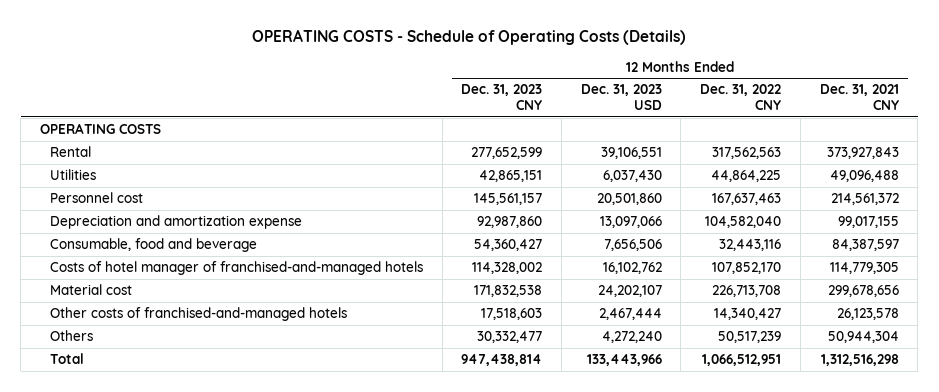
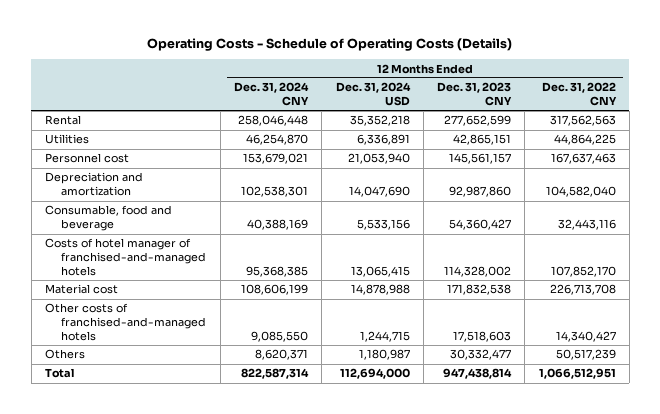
- OPERATING COSTS - Schedule of Operating Costs (Details)
+ Operating Costs - Schedule of Operating Costs (Details)
- | 12 Months Ended Dec. 31, 2023 CNY | 12 Months Ended Dec. 31, 2023 USD | 12 Months Ended Dec. 31, 2022 CNY | 12 Months Ended Dec. 31, 2021 CNY
+ | 12 Months Ended Dec. 31, 2024 CNY | 12 Months Ended Dec. 31, 2024 USD | 12 Months Ended Dec. 31, 2023 CNY | 12 Months Ended Dec. 31, 2022 CNY
- OPERATING COSTS
- Depreciation and amortization expense | 92,987,860 | 13,097,066 | 104,582,040 | 99,017,155
+ Depreciation and amortization | 102,538,301 | 14,047,690 | 92,987,860 | 104,582,040

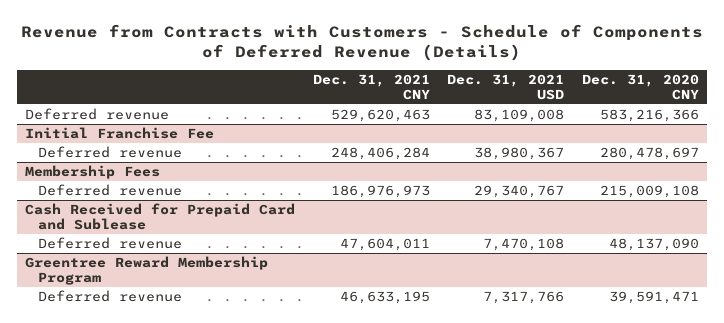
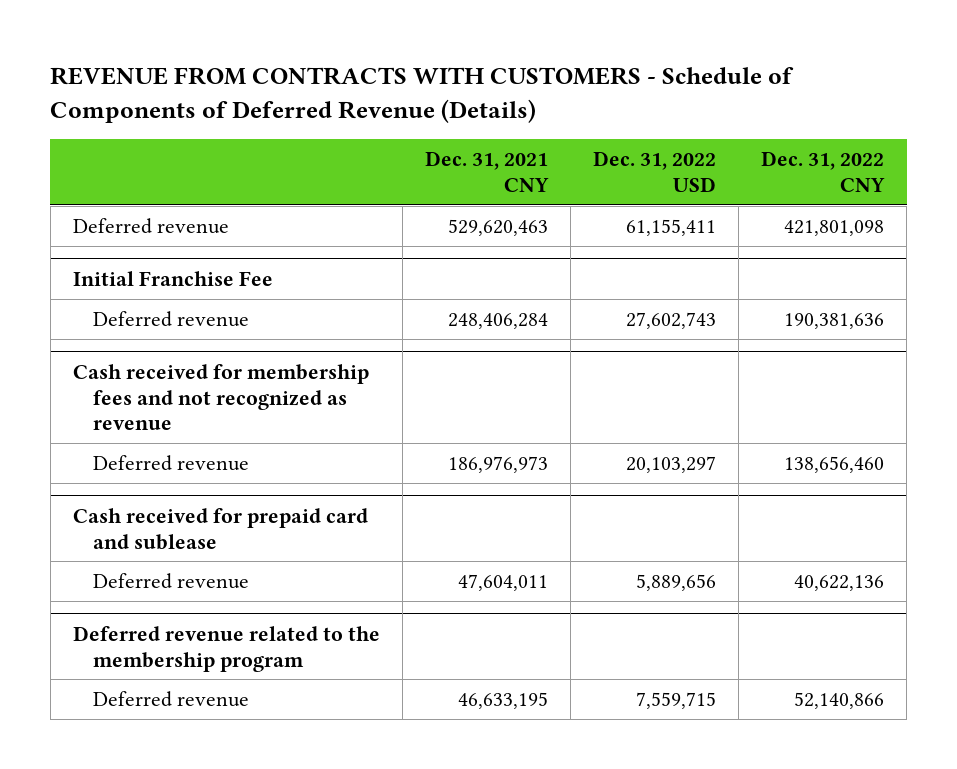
- Revenue from Contracts with Customers - Schedule of Components of Deferred Revenue (Details)
+ REVENUE FROM CONTRACTS WITH CUSTOMERS - Schedule of Components of Deferred Revenue (Details)
- | Dec. 31, 2021 CNY | Dec. 31, 2021 USD | Dec. 31, 2020 CNY
+ | Dec. 31, 2021 CNY | Dec. 31, 2022 USD | Dec. 31, 2022 CNY
- Membership Fees
+ Cash received for membership fees and not recognized as revenue
- Cash Received for Prepaid Card and Sublease
+ Cash received for prepaid card and sublease
- Greentree Reward Membership Program
+ Deferred revenue related to the membership program

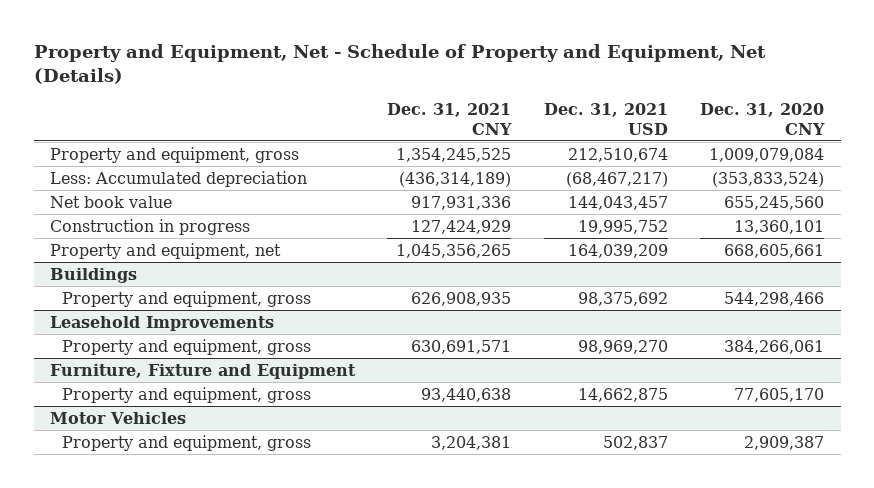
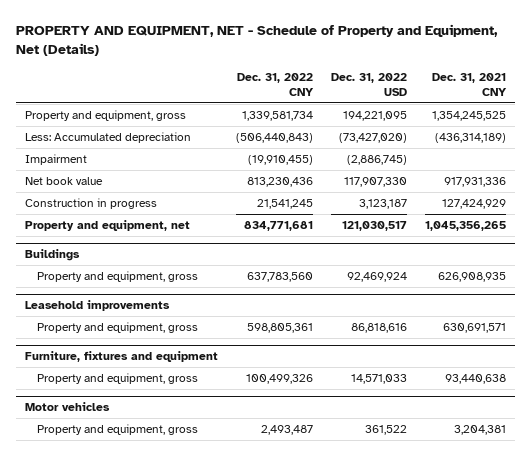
- Property and Equipment, Net - Schedule of Property and Equipment, Net (Details)
+ PROPERTY AND EQUIPMENT, NET - Schedule of Property and Equipment, Net (Details)
- | Dec. 31, 2021 CNY | Dec. 31, 2021 USD | Dec. 31, 2020 CNY
+ | Dec. 31, 2022 CNY | Dec. 31, 2022 USD | Dec. 31, 2021 CNY
+ Impairment | (19,910,455) | (2,886,745) |
- Leasehold Improvements
+ Leasehold improvements
- Furniture, Fixture and Equipment
+ Furniture, fixtures and equipment
- Motor Vehicles
+ Motor vehicles

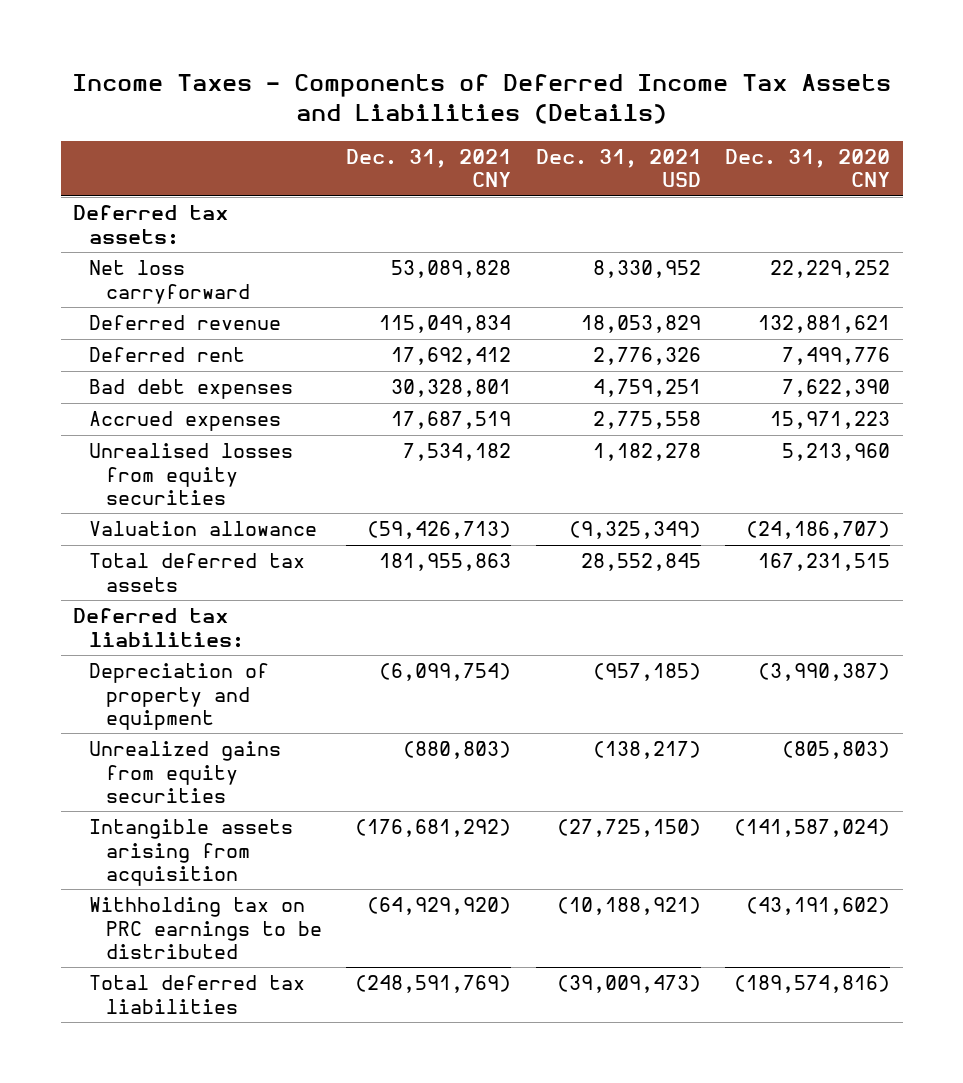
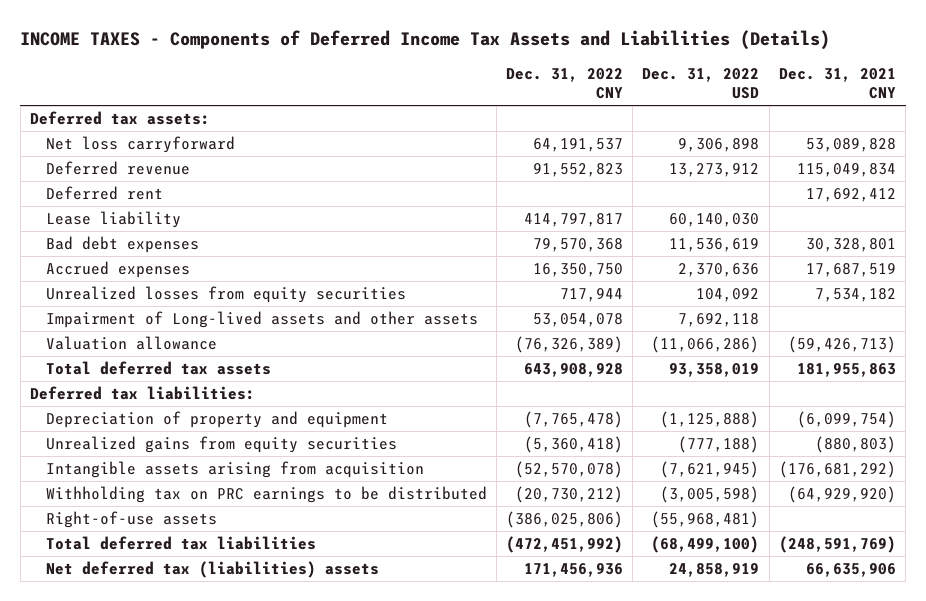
- Income Taxes - Components of Deferred Income Tax Assets and Liabilities (Details)
+ INCOME TAXES - Components of Deferred Income Tax Assets and Liabilities (Details)
- | Dec. 31, 2021 CNY | Dec. 31, 2021 USD | Dec. 31, 2020 CNY
+ | Dec. 31, 2022 CNY | Dec. 31, 2022 USD | Dec. 31, 2021 CNY
+ Lease liability | 414,797,817 | 60,140,030 |
- Unrealised losses from equity securities | 7,534,182 | 1,182,278 | 5,213,960
+ Unrealized losses from equity securities | 717,944 | 104,092 | 7,534,182
+ Impairment of Long-lived assets and other assets | 53,054,078 | 7,692,118 |
+ Right-of-use assets | (386,025,806) | (55,968,481) |
+ Net deferred tax (liabilities) assets | 171,456,936 | 24,858,919 | 66,635,906

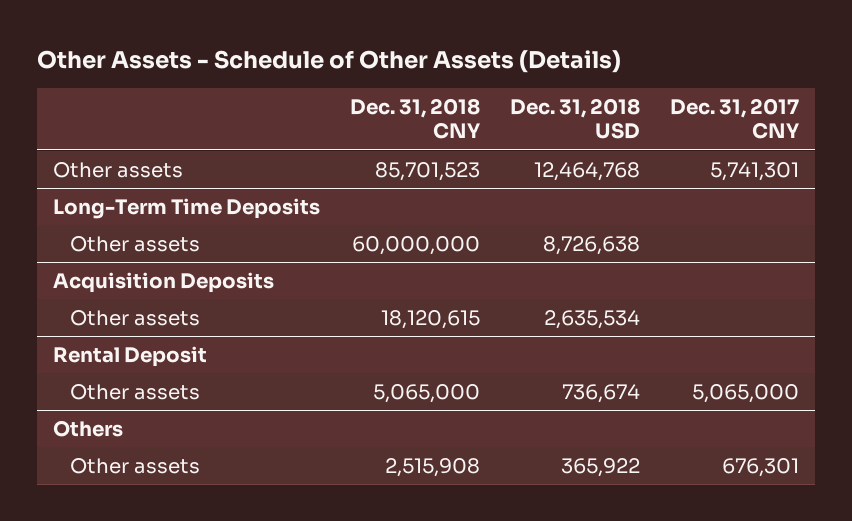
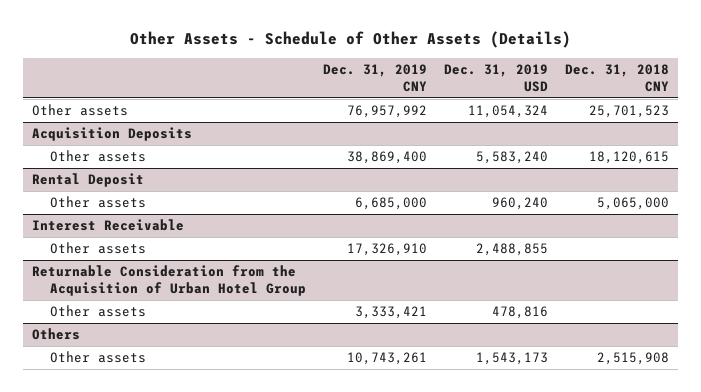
- | Dec. 31, 2018 CNY | Dec. 31, 2018 USD | Dec. 31, 2017 CNY
+ | Dec. 31, 2019 CNY | Dec. 31, 2019 USD | Dec. 31, 2018 CNY
- Other assets | 85,701,523 | 12,464,768 | 5,741,301
- Long-Term Time Deposits
- Other assets | 60,000,000 | 8,726,638 |
+ Other assets | 76,957,992 | 11,054,324 | 25,701,523
+ Interest Receivable
+ Other assets | 17,326,910 | 2,488,855 |
+ Returnable Consideration from the Acquisition of Urban Hotel Group
+ Other assets | 3,333,421 | 478,816 |

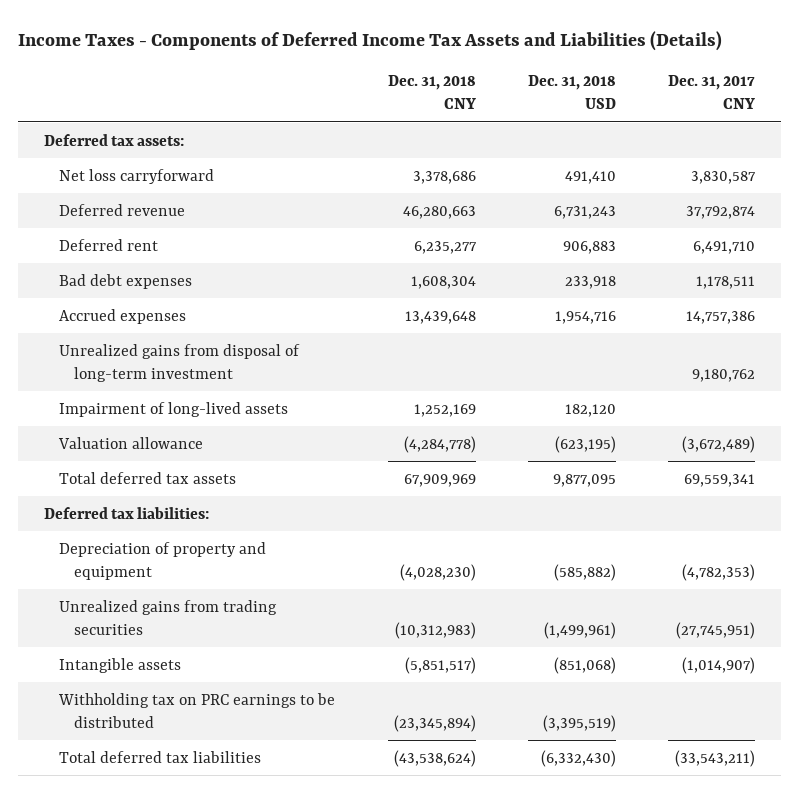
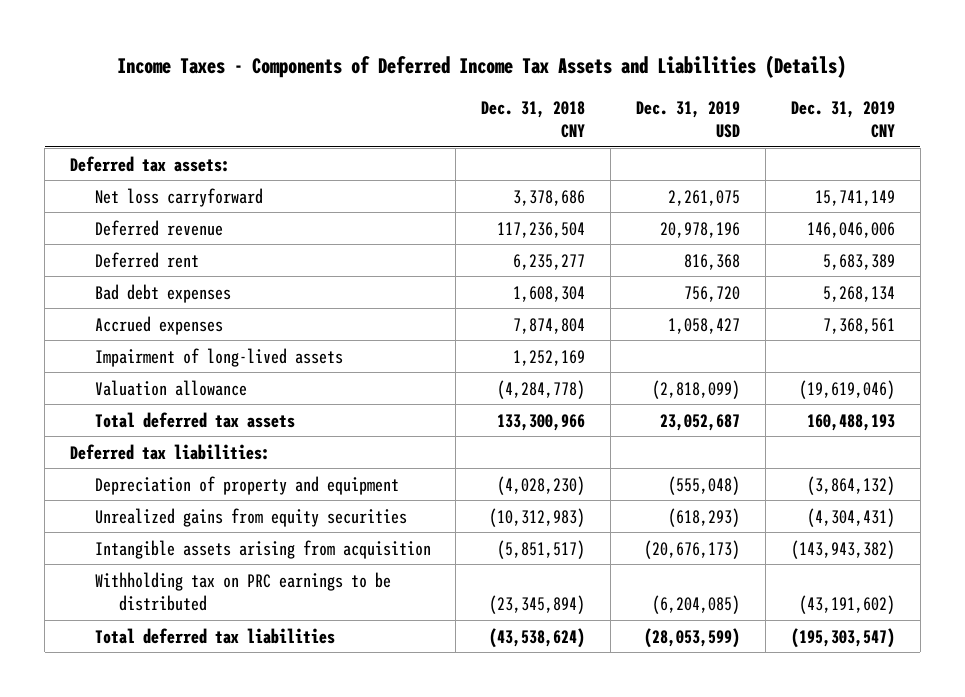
- | Dec. 31, 2018 CNY | Dec. 31, 2018 USD | Dec. 31, 2017 CNY
+ | Dec. 31, 2018 CNY | Dec. 31, 2019 USD | Dec. 31, 2019 CNY
- Deferred revenue | 46,280,663 | 6,731,243 | 37,792,874
+ Deferred revenue | 117,236,504 | 20,978,196 | 146,046,006
- Accrued expenses | 13,439,648 | 1,954,716 | 14,757,386
- Unrealized gains from disposal of long-term investment | | | 9,180,762
+ Accrued expenses | 7,874,804 | 1,058,427 | 7,368,561
- Total deferred tax assets | 67,909,969 | 9,877,095 | 69,559,341
+ Total deferred tax assets | 133,300,966 | 23,052,687 | 160,488,193
- Unrealized gains from trading securities | (10,312,983) | (1,499,961) | (27,745,951)
- Intangible assets | (5,851,517) | (851,068) | (1,014,907)
+ Unrealized gains from equity securities | (10,312,983) | (618,293) | (4,304,431)
+ Intangible assets arising from acquisition | (5,851,517) | (20,676,173) | (143,943,382)

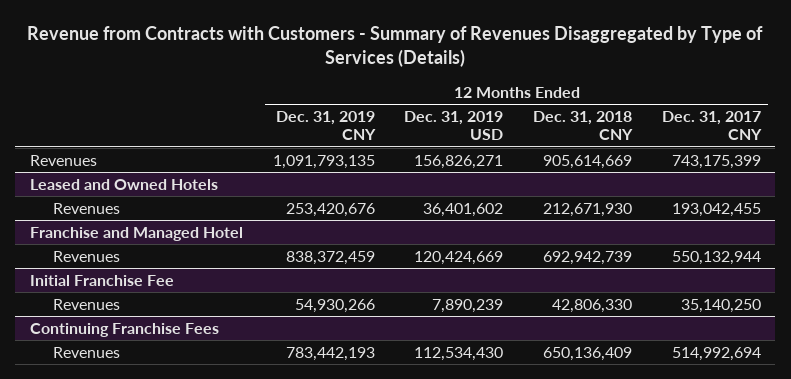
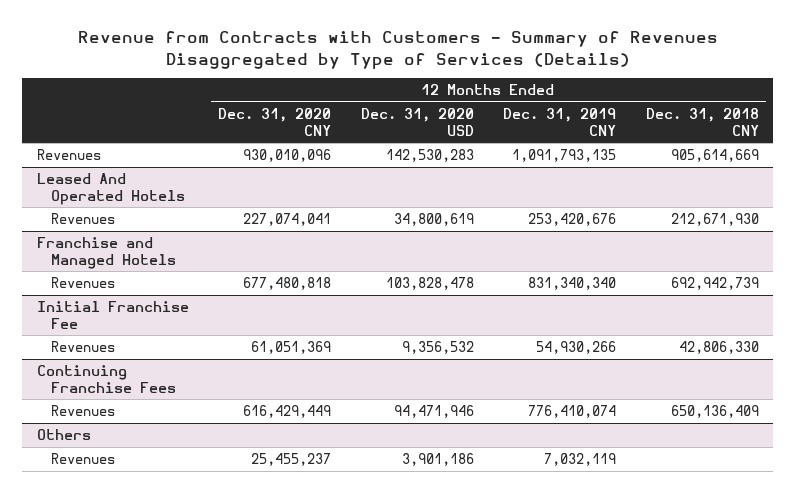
- | 12 Months Ended Dec. 31, 2019 CNY | 12 Months Ended Dec. 31, 2019 USD | 12 Months Ended Dec. 31, 2018 CNY | 12 Months Ended Dec. 31, 2017 CNY
+ | 12 Months Ended Dec. 31, 2020 CNY | 12 Months Ended Dec. 31, 2020 USD | 12 Months Ended Dec. 31, 2019 CNY | 12 Months Ended Dec. 31, 2018 CNY
- Leased and Owned Hotels
+ Leased And Operated Hotels
- Franchise and Managed Hotel
- Revenues | 838,372,459 | 120,424,669 | 692,942,739 | 550,132,944
+ Franchise and Managed Hotels
+ Revenues | 677,480,818 | 103,828,478 | 831,340,340 | 692,942,739
@ Continuing Franchise Fees
- Revenues | 783,442,193 | 112,534,430 | 650,136,409 | 514,992,694
+ Revenues | 616,429,449 | 94,471,946 | 776,410,074 | 650,136,409
+ Others
+ Revenues | 25,455,237 | 3,901,186 | 7,032,119 |

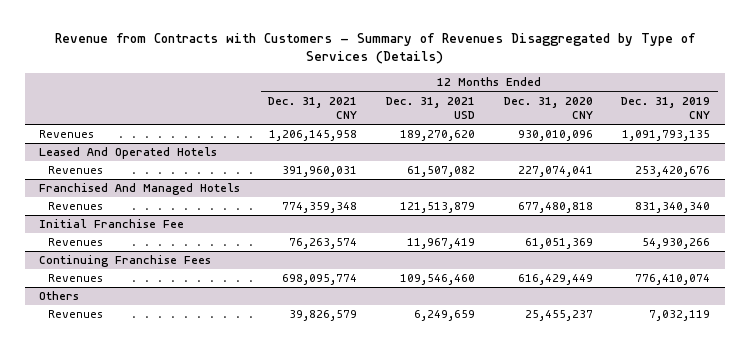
- | 12 Months Ended Dec. 31, 2020 CNY | 12 Months Ended Dec. 31, 2020 USD | 12 Months Ended Dec. 31, 2019 CNY | 12 Months Ended Dec. 31, 2018 CNY
+ | 12 Months Ended Dec. 31, 2021 CNY | 12 Months Ended Dec. 31, 2021 USD | 12 Months Ended Dec. 31, 2020 CNY | 12 Months Ended Dec. 31, 2019 CNY
- Franchise and Managed Hotels
+ Franchised And Managed Hotels

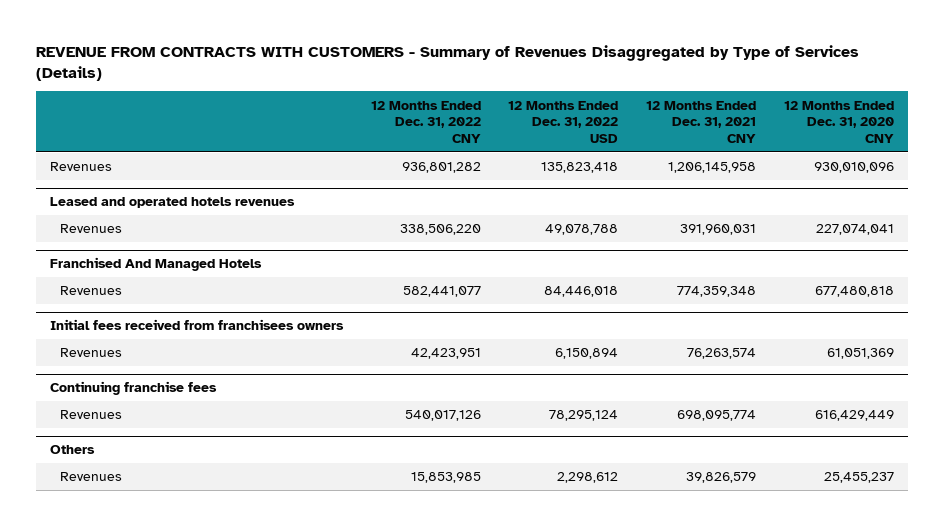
- Revenue from Contracts with Customers - Summary of Revenues Disaggregated by Type of Services (Details)
+ REVENUE FROM CONTRACTS WITH CUSTOMERS - Summary of Revenues Disaggregated by Type of Services (Details)
- | 12 Months Ended Dec. 31, 2021 CNY | 12 Months Ended Dec. 31, 2021 USD | 12 Months Ended Dec. 31, 2020 CNY | 12 Months Ended Dec. 31, 2019 CNY
+ | 12 Months Ended Dec. 31, 2022 CNY | 12 Months Ended Dec. 31, 2022 USD | 12 Months Ended Dec. 31, 2021 CNY | 12 Months Ended Dec. 31, 2020 CNY
- Leased And Operated Hotels
+ Leased and operated hotels revenues
- Initial Franchise Fee
+ Initial fees received from franchisees owners
- Continuing Franchise Fees
+ Continuing franchise fees

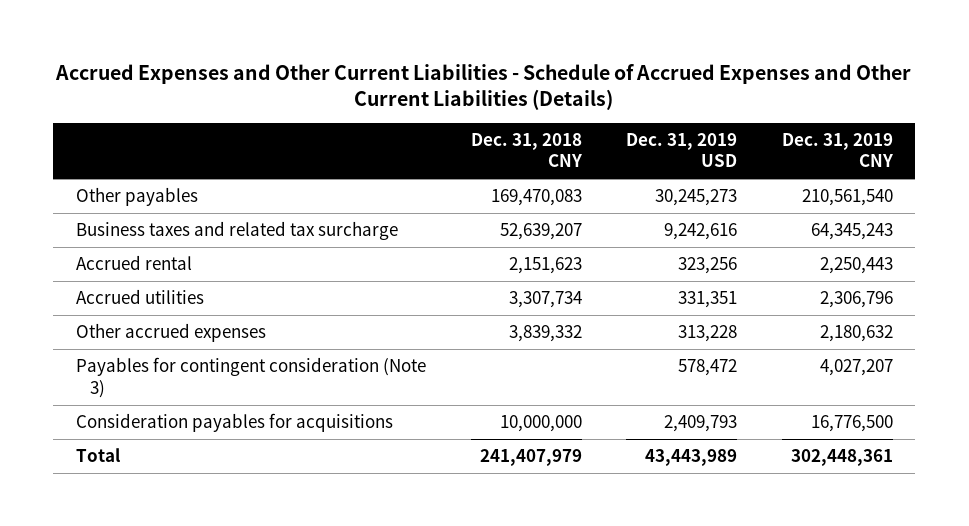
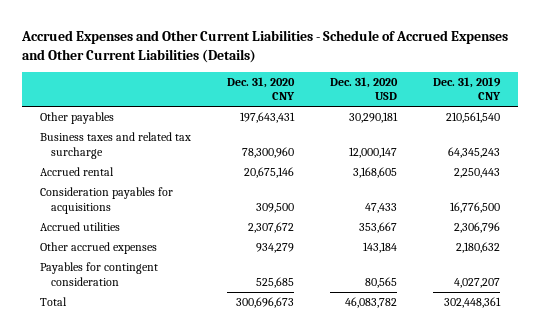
- | Dec. 31, 2018 CNY | Dec. 31, 2019 USD | Dec. 31, 2019 CNY
+ | Dec. 31, 2020 CNY | Dec. 31, 2020 USD | Dec. 31, 2019 CNY
moved up: Consideration payables for acquisitions | 309,500 | 47,433 | 16,776,500
- Payables for contingent consideration (Note 3) | | 578,472 | 4,027,207
+ Payables for contingent consideration | 525,685 | 80,565 | 4,027,207

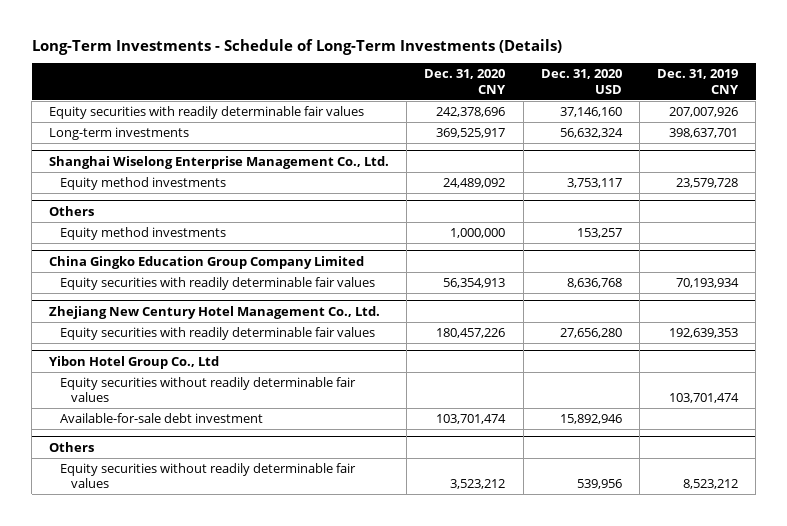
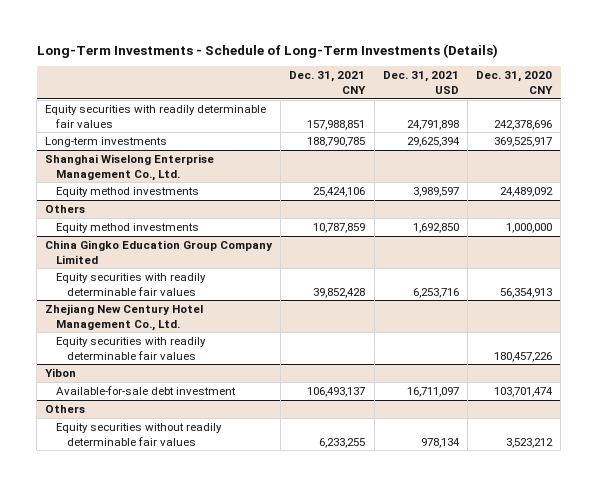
- | Dec. 31, 2020 CNY | Dec. 31, 2020 USD | Dec. 31, 2019 CNY
+ | Dec. 31, 2021 CNY | Dec. 31, 2021 USD | Dec. 31, 2020 CNY
- Yibon Hotel Group Co., Ltd
- Equity securities without readily determinable fair values | | | 103,701,474
+ Yibon

